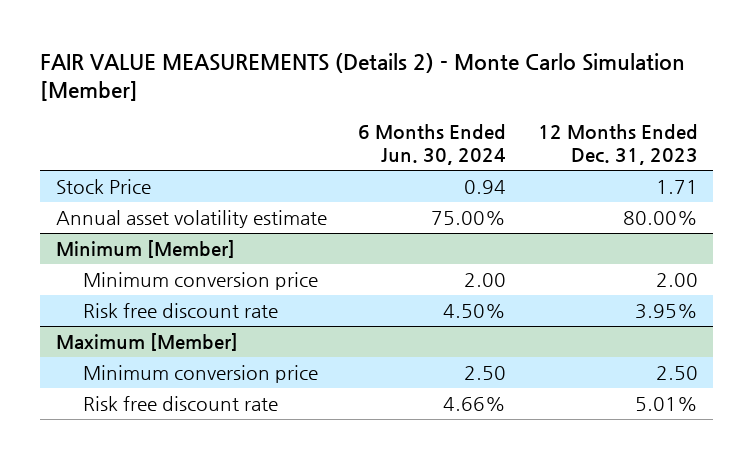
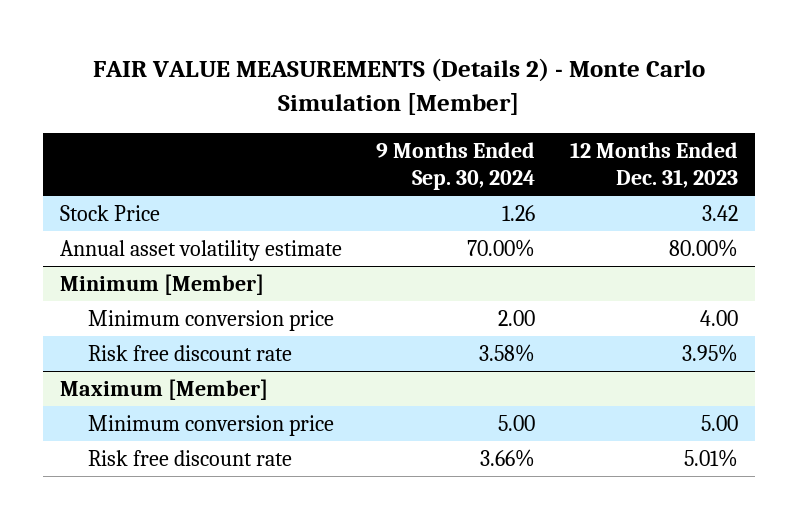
- | 6 Months Ended Jun. 30, 2024 | 12 Months Ended Dec. 31, 2023
+ | 9 Months Ended Sep. 30, 2024 | 12 Months Ended Dec. 31, 2023
- Stock Price | 0.94 | 1.71
+ Stock Price | 1.26 | 3.42
@ Minimum [Member]
- Minimum conversion price | 2.00 | 2.00
+ Minimum conversion price | 2.00 | 4.00
@ Maximum [Member]
- Minimum conversion price | 2.50 | 2.50
+ Minimum conversion price | 5.00 | 5.00

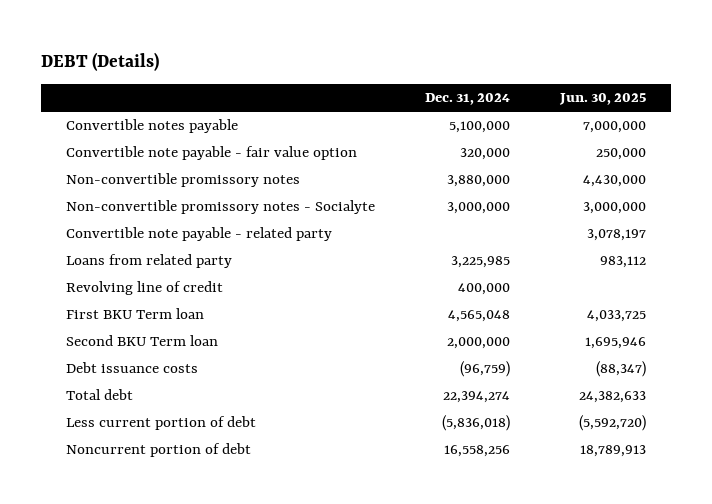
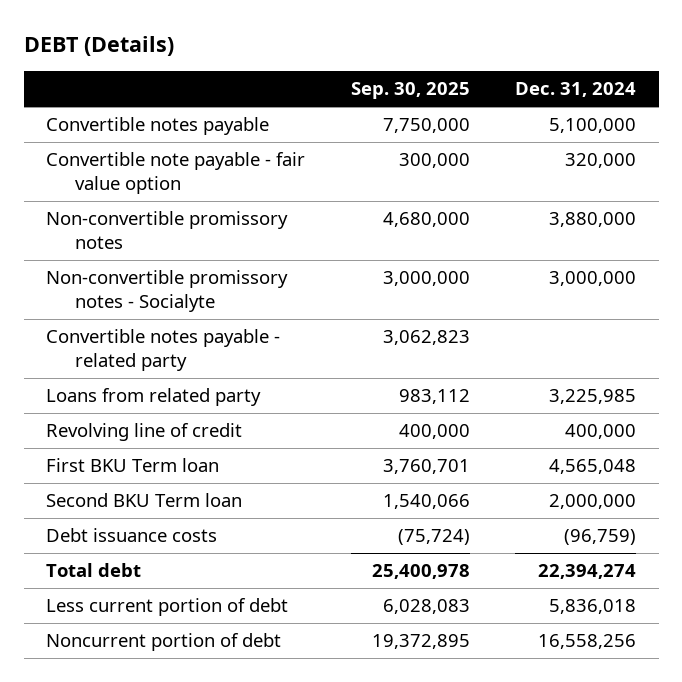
- | Dec. 31, 2024 | Jun. 30, 2025
+ | Sep. 30, 2025 | Dec. 31, 2024
- Convertible note payable - related party | | 3,078,197
+ Convertible notes payable - related party | 3,062,823 |
- Less current portion of debt | (5,836,018) | (5,592,720)
+ Less current portion of debt | 6,028,083 | 5,836,018

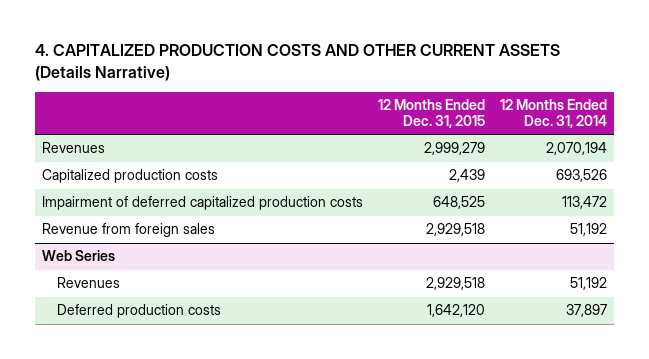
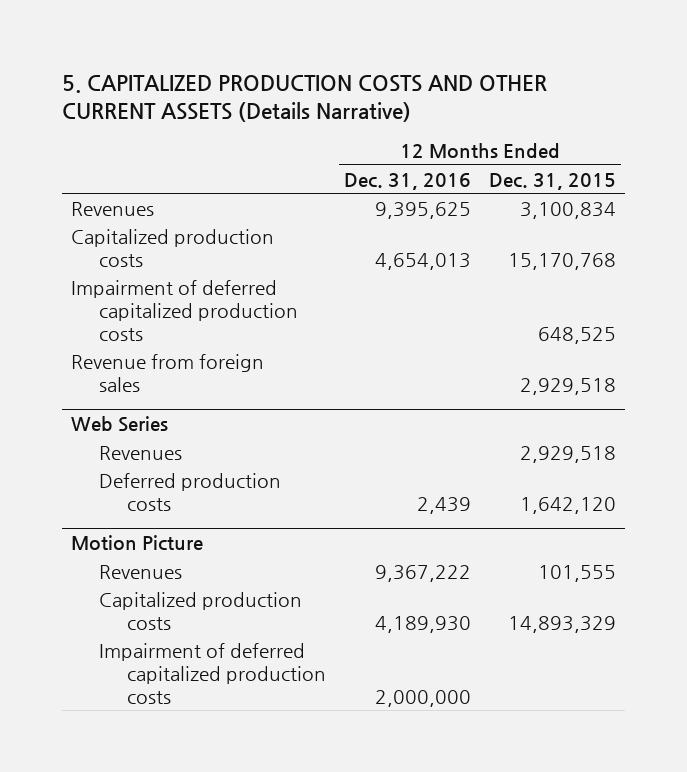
- 4. CAPITALIZED PRODUCTION COSTS AND OTHER CURRENT ASSETS (Details Narrative)
+ 5. CAPITALIZED PRODUCTION COSTS AND OTHER CURRENT ASSETS (Details Narrative)
- | 12 Months Ended Dec. 31, 2015 | 12 Months Ended Dec. 31, 2014
+ | 12 Months Ended Dec. 31, 2016 | 12 Months Ended Dec. 31, 2015
- Revenues | 2,999,279 | 2,070,194
- Capitalized production costs | 2,439 | 693,526
+ Revenues | 9,395,625 | 3,100,834
+ Capitalized production costs | 4,654,013 | 15,170,768
+ Motion Picture
+ Revenues | 9,367,222 | 101,555
+ Capitalized production costs | 4,189,930 | 14,893,329
+ Impairment of deferred capitalized production costs | 2,000,000 |

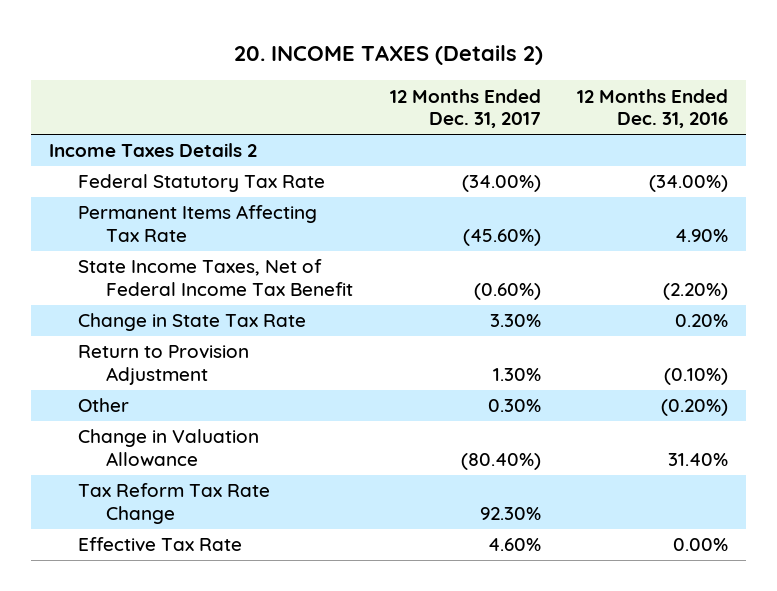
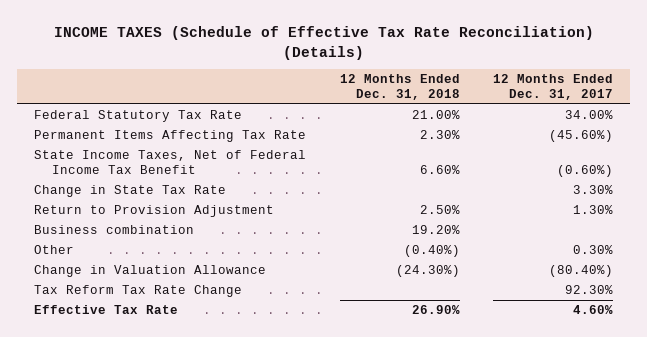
- 20. INCOME TAXES (Details 2)
+ INCOME TAXES (Schedule of Effective Tax Rate Reconciliation) (Details)
- | 12 Months Ended Dec. 31, 2017 | 12 Months Ended Dec. 31, 2016
+ | 12 Months Ended Dec. 31, 2018 | 12 Months Ended Dec. 31, 2017
- Income Taxes Details 2
- Federal Statutory Tax Rate | (34.00%) | (34.00%)
+ Federal Statutory Tax Rate | 21.00% | 34.00%
+ Business combination | 19.20% |

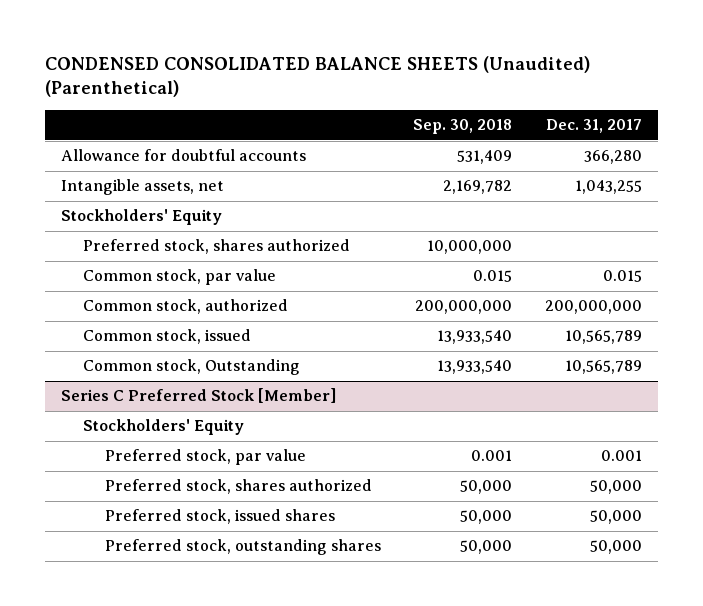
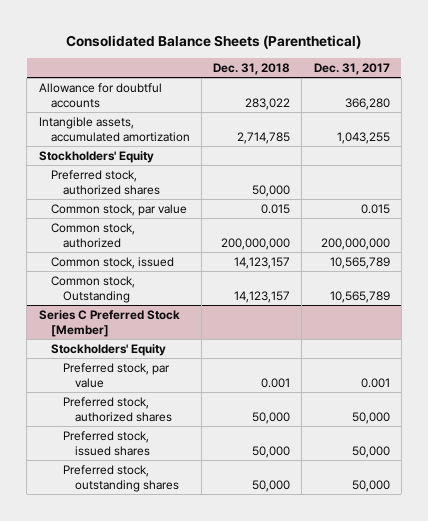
- CONDENSED CONSOLIDATED BALANCE SHEETS (Unaudited) (Parenthetical)
+ Consolidated Balance Sheets (Parenthetical)
- | Sep. 30, 2018 | Dec. 31, 2017
+ | Dec. 31, 2018 | Dec. 31, 2017
- Intangible assets, net | 2,169,782 | 1,043,255
+ Intangible assets, accumulated amortization | 2,714,785 | 1,043,255
- Preferred stock, shares authorized | 10,000,000 |
+ Preferred stock, authorized shares | 50,000 |
@ Series C Preferred Stock [Member]
- Preferred stock, shares authorized | 50,000 | 50,000
+ Preferred stock, authorized shares | 50,000 | 50,000

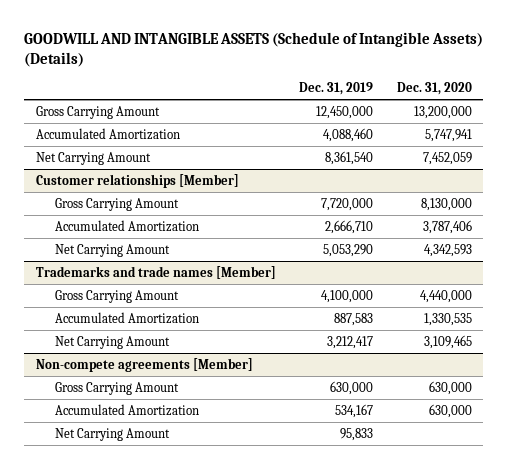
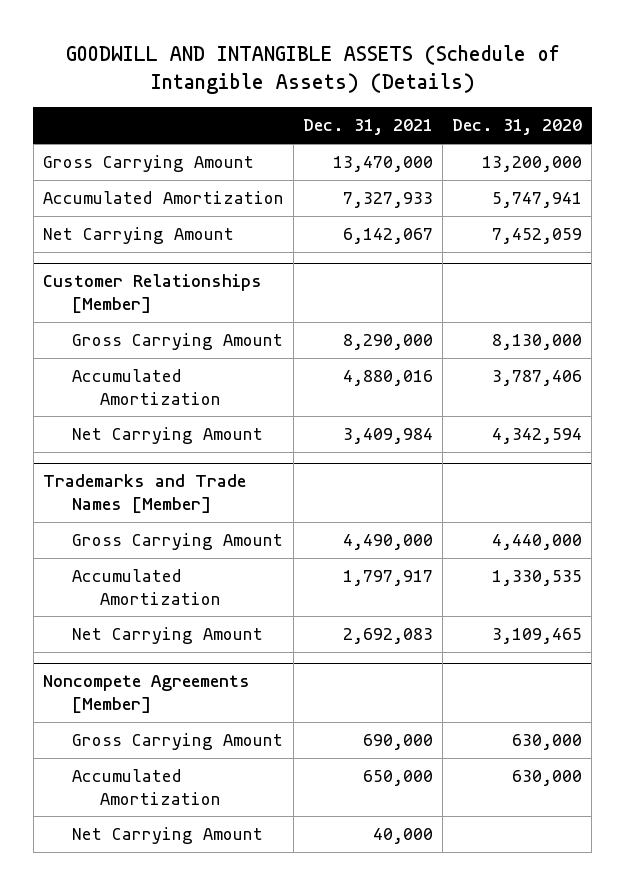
- | Dec. 31, 2019 | Dec. 31, 2020
+ | Dec. 31, 2021 | Dec. 31, 2020
- Customer relationships [Member]
+ Customer Relationships [Member]
- Net Carrying Amount | 5,053,290 | 4,342,593
- Trademarks and trade names [Member]
+ Net Carrying Amount | 3,409,984 | 4,342,594
+ Trademarks and Trade Names [Member]
- Non-compete agreements [Member]
+ Noncompete Agreements [Member]

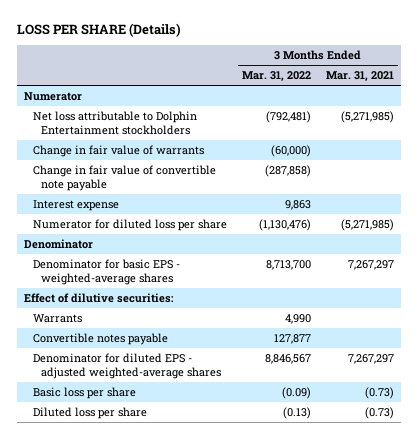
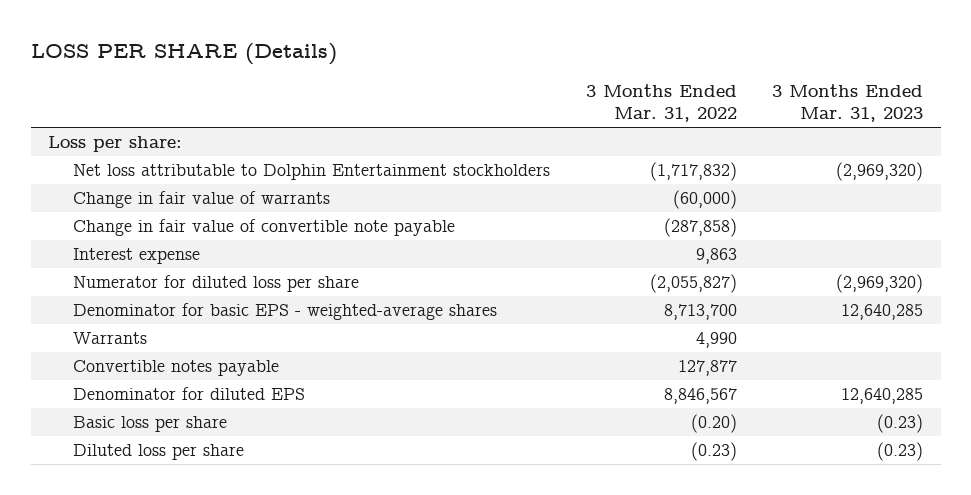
- | 3 Months Ended Mar. 31, 2022 | 3 Months Ended Mar. 31, 2021
+ | 3 Months Ended Mar. 31, 2022 | 3 Months Ended Mar. 31, 2023
- Numerator
- Net loss attributable to Dolphin Entertainment stockholders | (792,481) | (5,271,985)
+ Loss per share:
+ Net loss attributable to Dolphin Entertainment stockholders | (1,717,832) | (2,969,320)
- Numerator for diluted loss per share | (1,130,476) | (5,271,985)
- Denominator
+ Numerator for diluted loss per share | (2,055,827) | (2,969,320)
- Effect of dilutive securities:
- Denominator for diluted EPS - adjusted weighted-average shares | 8,846,567 | 7,267,297
- Basic loss per share | (0.09) | (0.73)
- Diluted loss per share | (0.13) | (0.73)
+ Denominator for diluted EPS | 8,846,567 | 12,640,285
+ Basic loss per share | (0.20) | (0.23)
+ Diluted loss per share | (0.23) | (0.23)

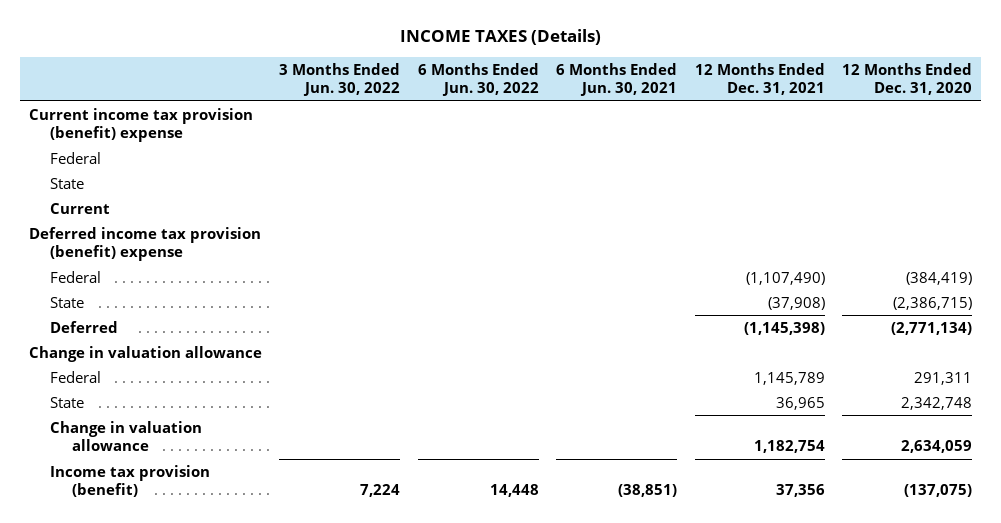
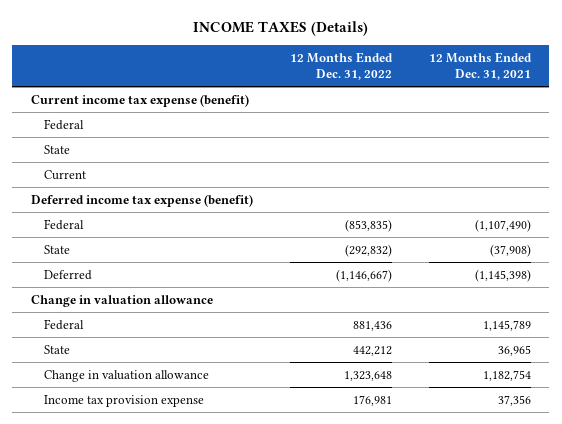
- | 3 Months Ended Jun. 30, 2022 | 6 Months Ended Jun. 30, 2022 | 6 Months Ended Jun. 30, 2021 | 12 Months Ended Dec. 31, 2021 | 12 Months Ended Dec. 31, 2020
+ | 12 Months Ended Dec. 31, 2022 | 12 Months Ended Dec. 31, 2021
- Current income tax provision (benefit) expense
+ Current income tax expense (benefit)
- Deferred income tax provision (benefit) expense
+ Deferred income tax expense (benefit)
- Income tax provision (benefit) | 7,224 | 14,448 | (38,851) | 37,356 | (137,075)
+ Income tax provision expense | 176,981 | 37,356

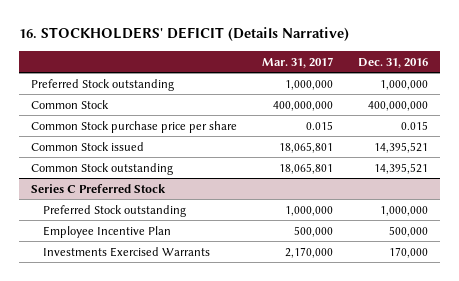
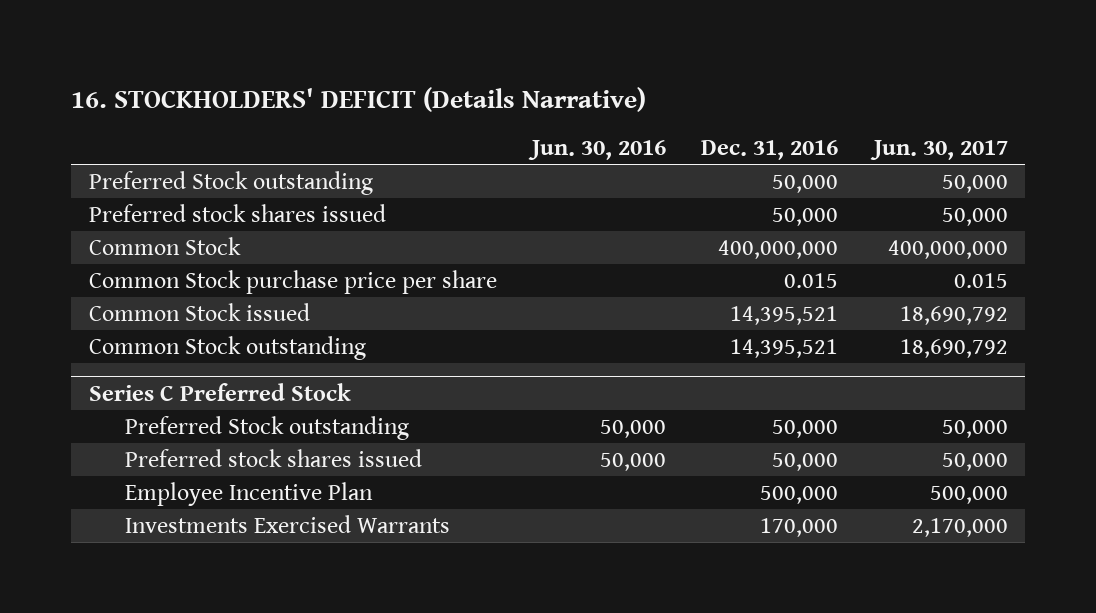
- | Mar. 31, 2017 | Dec. 31, 2016
+ | Jun. 30, 2016 | Dec. 31, 2016 | Jun. 30, 2017
- Preferred Stock outstanding | 1,000,000 | 1,000,000
+ Preferred Stock outstanding | | 50,000 | 50,000
+ Preferred stock shares issued | | 50,000 | 50,000
@ Series C Preferred Stock
- Preferred Stock outstanding | 1,000,000 | 1,000,000
+ Preferred Stock outstanding | 50,000 | 50,000 | 50,000
+ Preferred stock shares issued | 50,000 | 50,000 | 50,000

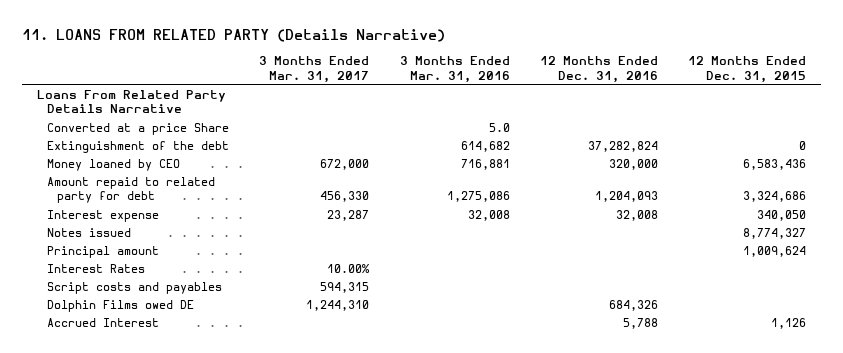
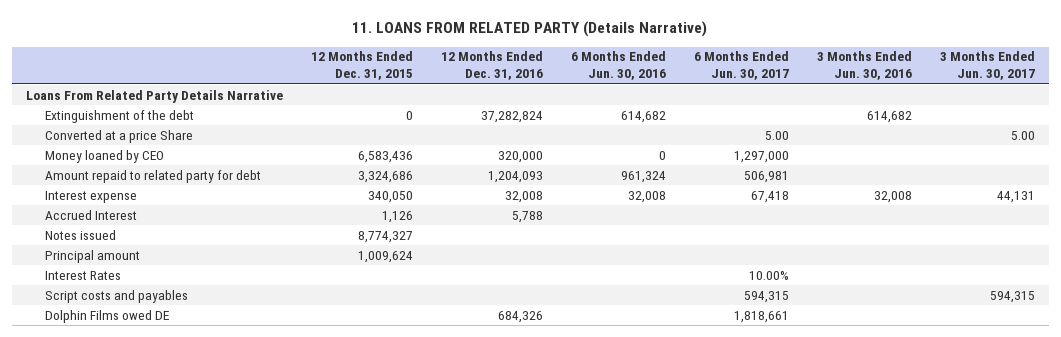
- | 3 Months Ended Mar. 31, 2017 | 3 Months Ended Mar. 31, 2016 | 12 Months Ended Dec. 31, 2016 | 12 Months Ended Dec. 31, 2015
+ | 12 Months Ended Dec. 31, 2015 | 12 Months Ended Dec. 31, 2016 | 6 Months Ended Jun. 30, 2016 | 6 Months Ended Jun. 30, 2017 | 3 Months Ended Jun. 30, 2016 | 3 Months Ended Jun. 30, 2017
moved down: Converted at a price Share | | | | 5.00 | | 5.00
moved up: Accrued Interest | 1,126 | 5,788 | | | |

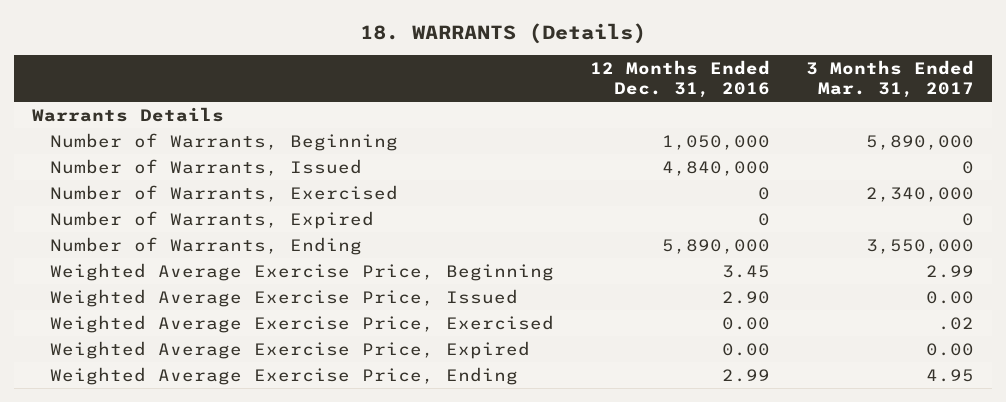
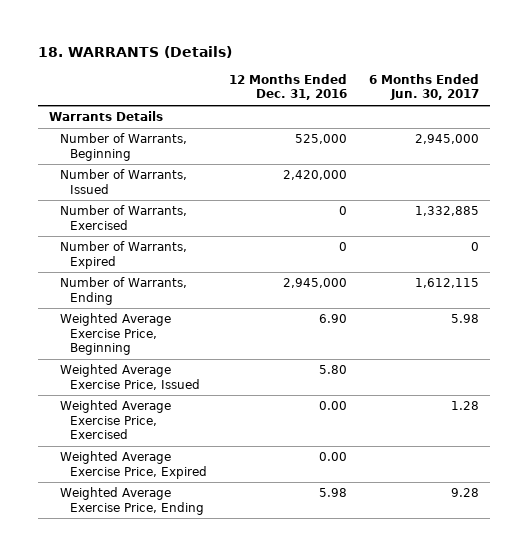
- | 12 Months Ended Dec. 31, 2016 | 3 Months Ended Mar. 31, 2017
+ | 12 Months Ended Dec. 31, 2016 | 6 Months Ended Jun. 30, 2017
- Number of Warrants, Beginning | 1,050,000 | 5,890,000
- Number of Warrants, Issued | 4,840,000 | 0
+ Number of Warrants, Beginning | 525,000 | 2,945,000
+ Number of Warrants, Issued | 2,420,000 |
- Number of Warrants, Ending | 5,890,000 | 3,550,000
- Weighted Average Exercise Price, Beginning | 3.45 | 2.99
- Weighted Average Exercise Price, Issued | 2.90 | 0.00
+ Number of Warrants, Ending | 2,945,000 | 1,612,115
+ Weighted Average Exercise Price, Beginning | 6.90 | 5.98
+ Weighted Average Exercise Price, Issued | 5.80 |
- Weighted Average Exercise Price, Ending | 2.99 | 4.95
+ Weighted Average Exercise Price, Ending | 5.98 | 9.28

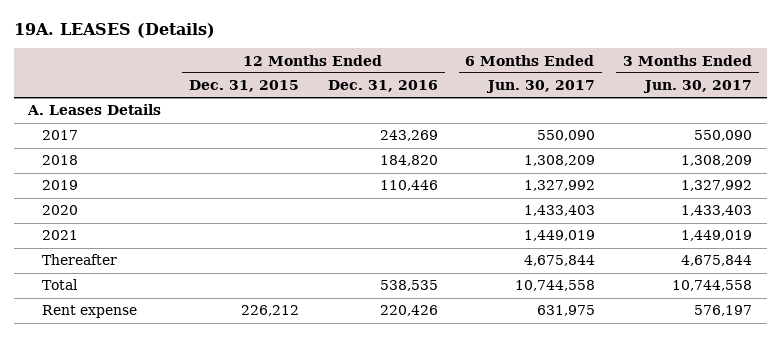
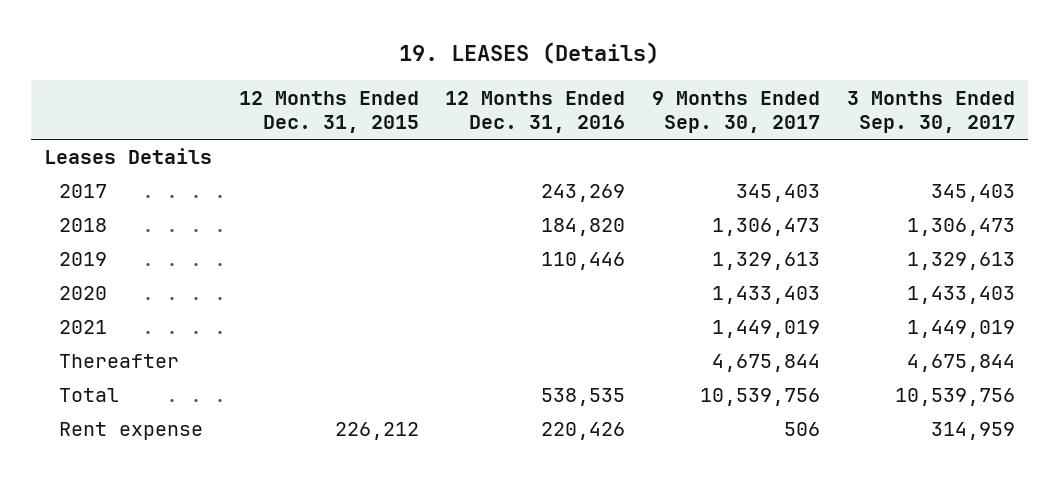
- 19A. LEASES (Details)
+ 19. LEASES (Details)
- | 12 Months Ended Dec. 31, 2015 | 12 Months Ended Dec. 31, 2016 | 6 Months Ended Jun. 30, 2017 | 3 Months Ended Jun. 30, 2017
+ | 12 Months Ended Dec. 31, 2015 | 12 Months Ended Dec. 31, 2016 | 9 Months Ended Sep. 30, 2017 | 3 Months Ended Sep. 30, 2017
- A. Leases Details
+ Leases Details

